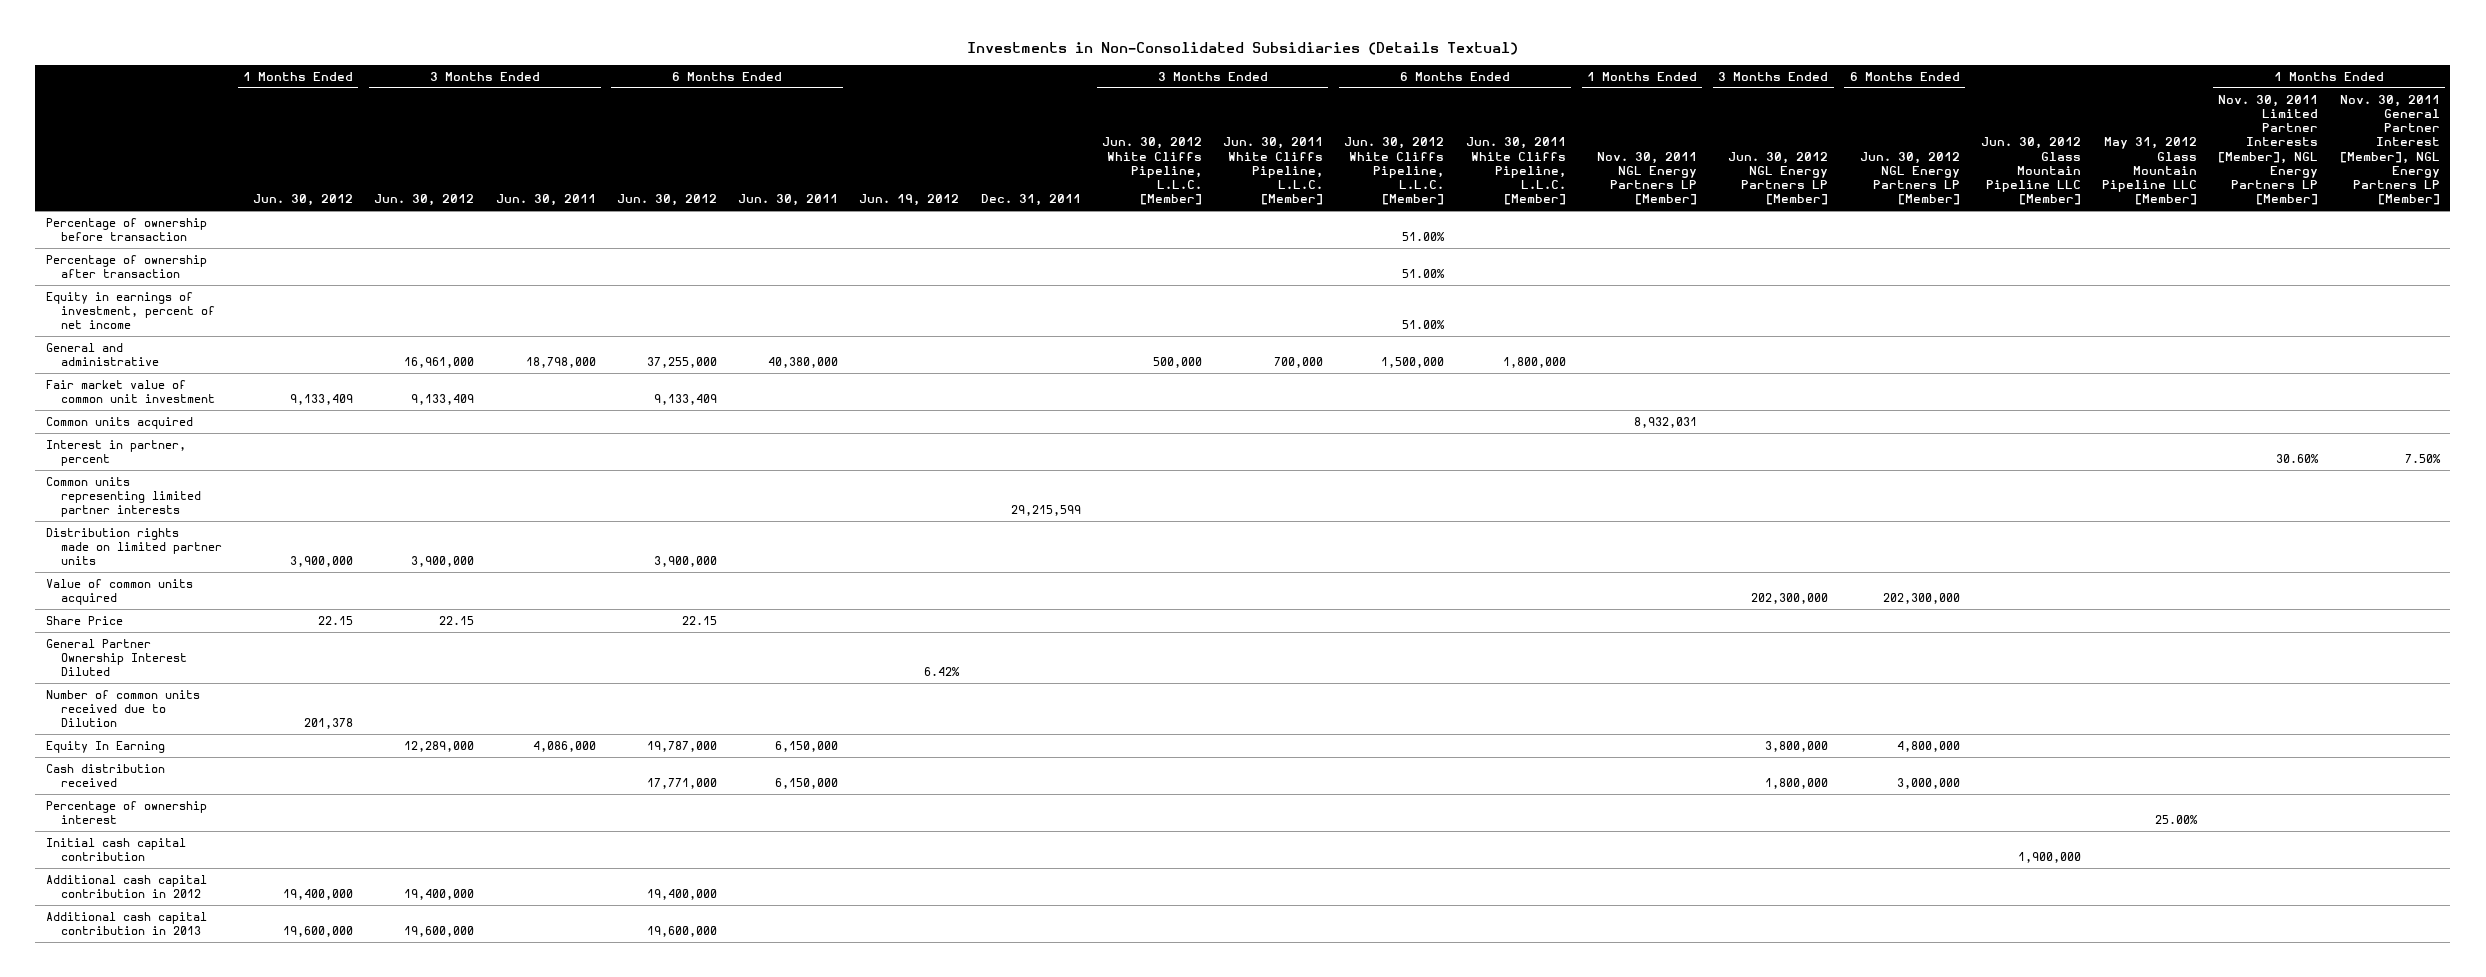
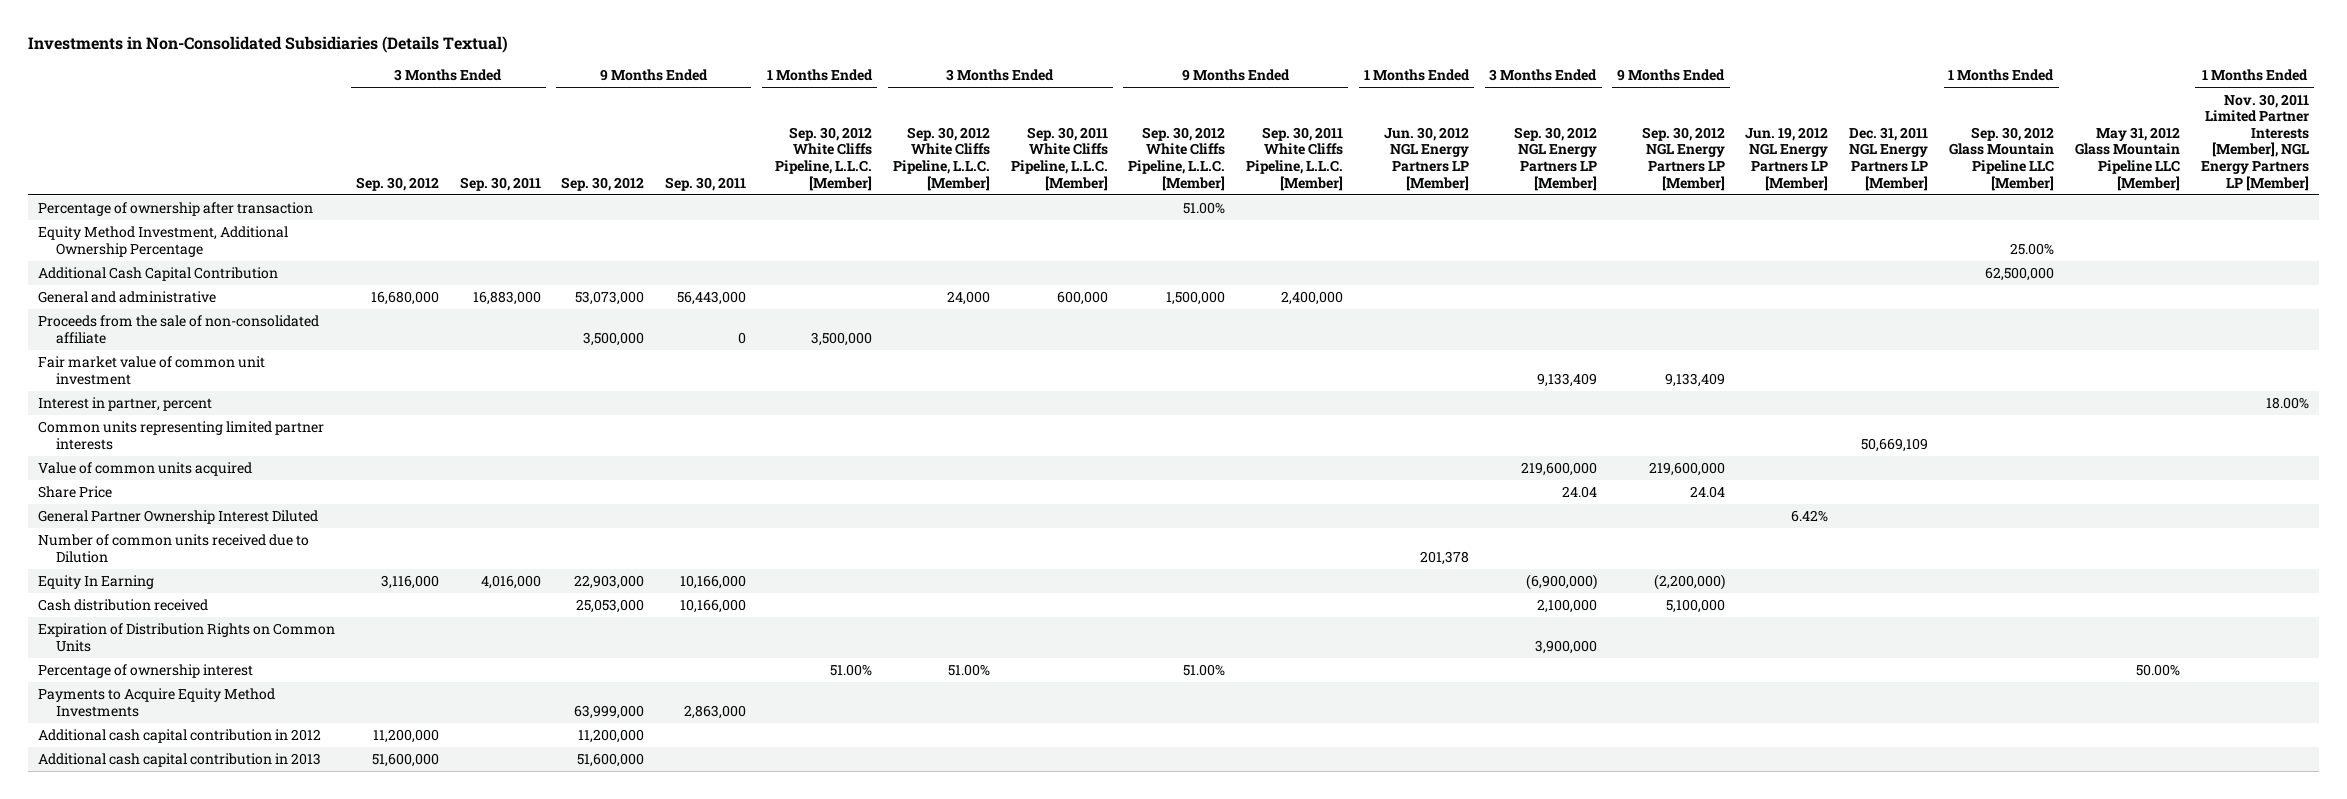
- | 1 Months Ended Jun. 30, 2012 | 3 Months Ended Jun. 30, 2012 | 3 Months Ended Jun. 30, 2011 | 6 Months Ended Jun. 30, 2012 | 6 Months Ended Jun. 30, 2011 | Jun. 19, 2012 | Dec. 31, 2011 | 3 Months Ended Jun. 30, 2012 White Cliffs Pipeline, L.L.C. [Member] | 3 Months Ended Jun. 30, 2011 White Cliffs Pipeline, L.L.C. [Member] | 6 Months Ended Jun. 30, 2012 White Cliffs Pipeline, L.L.C. [Member] | 6 Months Ended Jun. 30, 2011 White Cliffs Pipeline, L.L.C. [Member] | 1 Months Ended Nov. 30, 2011 NGL Energy Partners LP [Member] | 3 Months Ended Jun. 30, 2012 NGL Energy Partners LP [Member] | 6 Months Ended Jun. 30, 2012 NGL Energy Partners LP [Member] | Jun. 30, 2012 Glass Mountain Pipeline LLC [Member] | May 31, 2012 Glass Mountain Pipeline LLC [Member] | 1 Months Ended Nov. 30, 2011 Limited Partner Interests [Member], NGL Energy Partners LP [Member] | 1 Months Ended Nov. 30, 2011 General Partner Interest [Member], NGL Energy Partners LP [Member]
+ | 3 Months Ended Sep. 30, 2012 | 3 Months Ended Sep. 30, 2011 | 9 Months Ended Sep. 30, 2012 | 9 Months Ended Sep. 30, 2011 | 1 Months Ended Sep. 30, 2012 White Cliffs Pipeline, L.L.C. [Member] | 3 Months Ended Sep. 30, 2012 White Cliffs Pipeline, L.L.C. [Member] | 3 Months Ended Sep. 30, 2011 White Cliffs Pipeline, L.L.C. [Member] | 9 Months Ended Sep. 30, 2012 White Cliffs Pipeline, L.L.C. [Member] | 9 Months Ended Sep. 30, 2011 White Cliffs Pipeline, L.L.C. [Member] | 1 Months Ended Jun. 30, 2012 NGL Energy Partners LP [Member] | 3 Months Ended Sep. 30, 2012 NGL Energy Partners LP [Member] | 9 Months Ended Sep. 30, 2012 NGL Energy Partners LP [Member] | Jun. 19, 2012 NGL Energy Partners LP [Member] | Dec. 31, 2011 NGL Energy Partners LP [Member] | 1 Months Ended Sep. 30, 2012 Glass Mountain Pipeline LLC [Member] | May 31, 2012 Glass Mountain Pipeline LLC [Member] | 1 Months Ended Nov. 30, 2011 Limited Partner Interests [Member], NGL Energy Partners LP [Member]
- Percentage of ownership before transaction | | | | | | | | | | 51.00% | | | | | | | |
- Equity in earnings of investment, percent of net income | | | | | | | | | | 51.00% | | | | | | | |
+ Equity Method Investment, Additional Ownership Percentage | | | | | | | | | | | | | | | 25.00% | |
+ Additional Cash Capital Contribution | | | | | | | | | | | | | | | 62,500,000 | |
+ Proceeds from the sale of non-consolidated affiliate | | | 3,500,000 | 0 | 3,500,000 | | | | | | | | | | | |
- Common units acquired | | | | | | | | | | | | 8,932,031 | | | | | |
- Interest in partner, percent | | | | | | | | | | | | | | | | | 30.60% | 7.50%
+ Interest in partner, percent | | | | | | | | | | | | | | | | | 18.00%
- Distribution rights made on limited partner units | 3,900,000 | 3,900,000 | | 3,900,000 | | | | | | | | | | | | | |
- Percentage of ownership interest | | | | | | | | | | | | | | | | 25.00% | |
- Initial cash capital contribution | | | | | | | | | | | | | | | 1,900,000 | | |
+ Expiration of Distribution Rights on Common Units | | | | | | | | | | | 3,900,000 | | | | | |
+ Percentage of ownership interest | | | | | 51.00% | 51.00% | | 51.00% | | | | | | | | 50.00% |
+ Payments to Acquire Equity Method Investments | | | 63,999,000 | 2,863,000 | | | | | | | | | | | | |

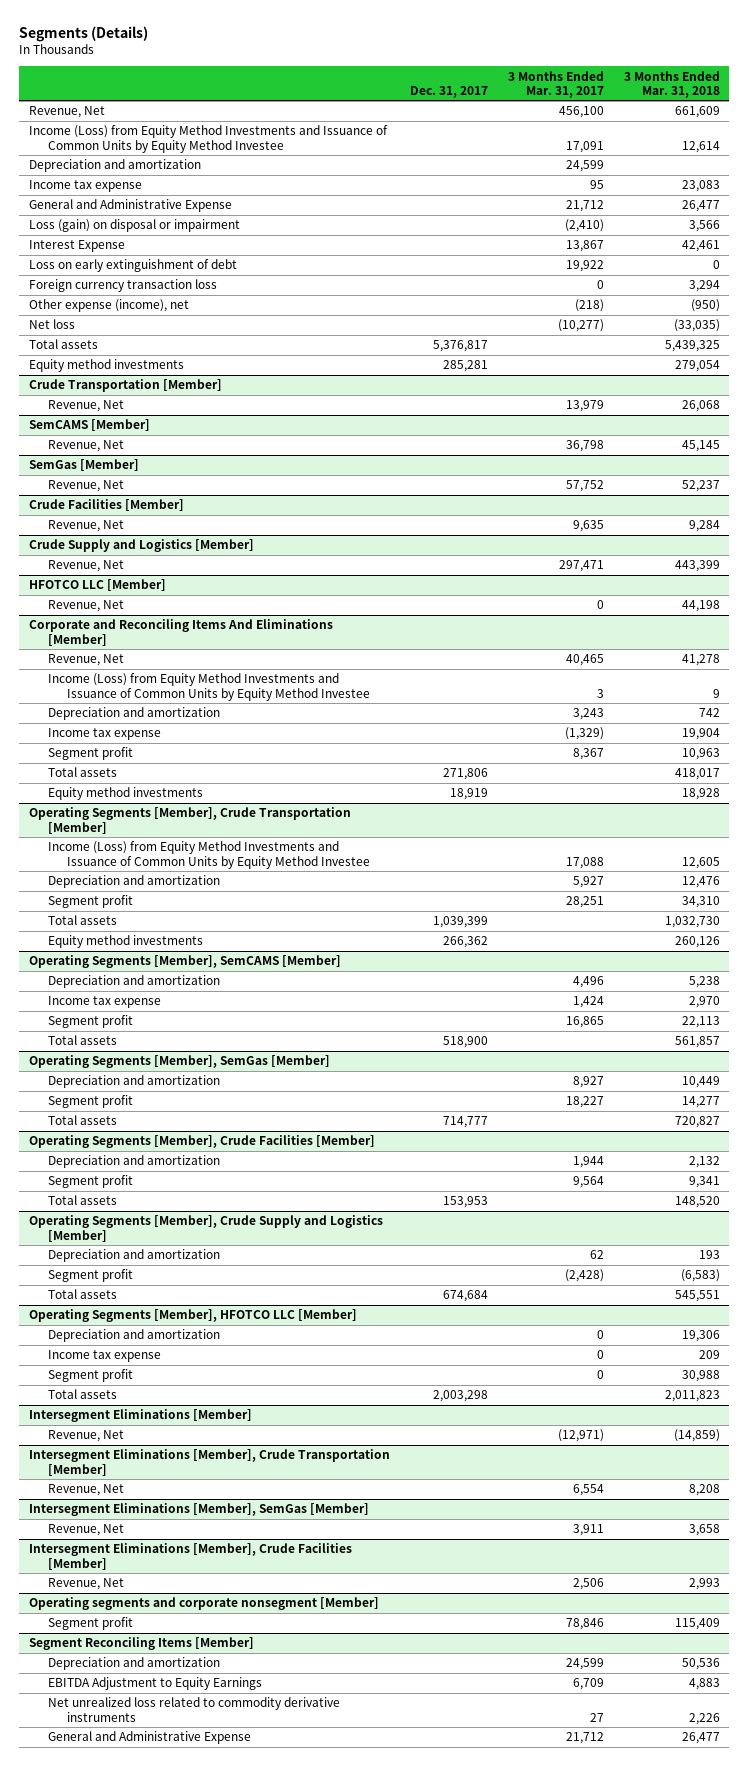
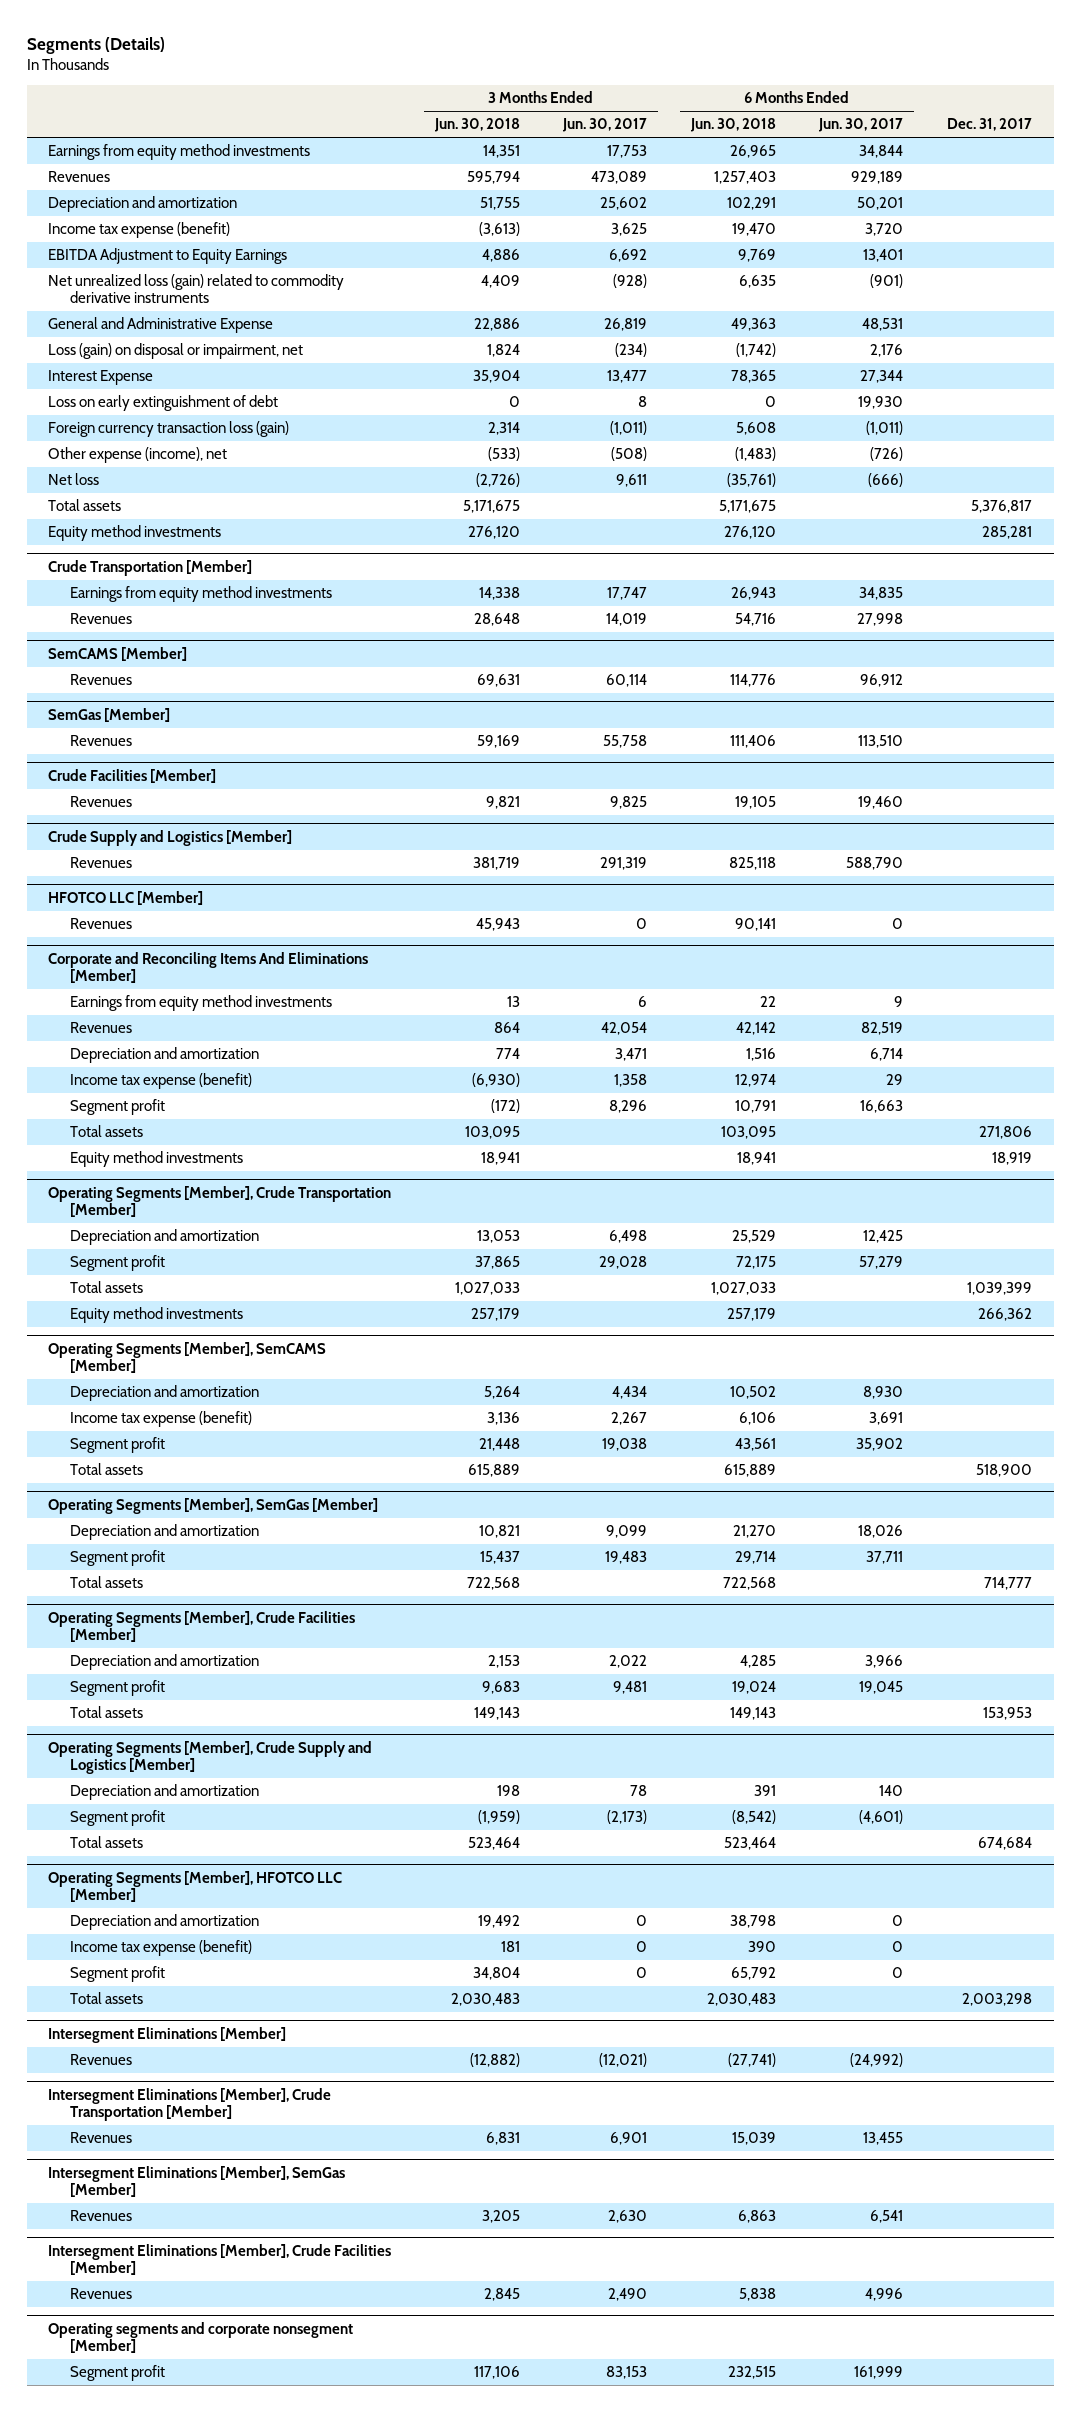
- | Dec. 31, 2017 | 3 Months Ended Mar. 31, 2017 | 3 Months Ended Mar. 31, 2018
+ | 3 Months Ended Jun. 30, 2018 | 3 Months Ended Jun. 30, 2017 | 6 Months Ended Jun. 30, 2018 | 6 Months Ended Jun. 30, 2017 | Dec. 31, 2017
- Revenue, Net | | 456,100 | 661,609
- Income (Loss) from Equity Method Investments and Issuance of Common Units by Equity Method Investee | | 17,091 | 12,614
+ Earnings from equity method investments | 14,351 | 17,753 | 26,965 | 34,844 |
+ Revenues | 595,794 | 473,089 | 1,257,403 | 929,189 |
- Income tax expense | | 95 | 23,083
+ Income tax expense (benefit) | (3,613) | 3,625 | 19,470 | 3,720 |
+ EBITDA Adjustment to Equity Earnings | 4,886 | 6,692 | 9,769 | 13,401 |
+ Net unrealized loss (gain) related to commodity derivative instruments | 4,409 | (928) | 6,635 | (901) |
- Loss (gain) on disposal or impairment | | (2,410) | 3,566
+ Loss (gain) on disposal or impairment, net | 1,824 | (234) | (1,742) | 2,176 |
- Foreign currency transaction loss | | 0 | 3,294
+ Foreign currency transaction loss (gain) | 2,314 | (1,011) | 5,608 | (1,011) |
@ Crude Transportation [Member]
- Revenue, Net | | 13,979 | 26,068
+ Earnings from equity method investments | 14,338 | 17,747 | 26,943 | 34,835 |
+ Revenues | 28,648 | 14,019 | 54,716 | 27,998 |
@ SemCAMS [Member]
- Revenue, Net | | 36,798 | 45,145
+ Revenues | 69,631 | 60,114 | 114,776 | 96,912 |
@ SemGas [Member]
- Revenue, Net | | 57,752 | 52,237
+ Revenues | 59,169 | 55,758 | 111,406 | 113,510 |
@ Crude Facilities [Member]
- Revenue, Net | | 9,635 | 9,284
+ Revenues | 9,821 | 9,825 | 19,105 | 19,460 |
@ Crude Supply and Logistics [Member]
- Revenue, Net | | 297,471 | 443,399
+ Revenues | 381,719 | 291,319 | 825,118 | 588,790 |
@ HFOTCO LLC [Member]
- Revenue, Net | | 0 | 44,198
+ Revenues | 45,943 | 0 | 90,141 | 0 |
@ Corporate and Reconciling Items And Eliminations [Member]
- Revenue, Net | | 40,465 | 41,278
- Income (Loss) from Equity Method Investments and Issuance of Common Units by Equity Method Investee | | 3 | 9
+ Earnings from equity method investments | 13 | 6 | 22 | 9 |
+ Revenues | 864 | 42,054 | 42,142 | 82,519 |
- Income tax expense | | (1,329) | 19,904
+ Income tax expense (benefit) | (6,930) | 1,358 | 12,974 | 29 |
@ Operating Segments [Member], Crude Transportation [Member]
- Income (Loss) from Equity Method Investments and Issuance of Common Units by Equity Method Investee | | 17,088 | 12,605
@ Operating Segments [Member], SemCAMS [Member]
- Income tax expense | | 1,424 | 2,970
+ Income tax expense (benefit) | 3,136 | 2,267 | 6,106 | 3,691 |
@ Operating Segments [Member], HFOTCO LLC [Member]
- Income tax expense | | 0 | 209
+ Income tax expense (benefit) | 181 | 0 | 390 | 0 |
@ Intersegment Eliminations [Member]
- Revenue, Net | | (12,971) | (14,859)
+ Revenues | (12,882) | (12,021) | (27,741) | (24,992) |
@ Intersegment Eliminations [Member], Crude Transportation [Member]
- Revenue, Net | | 6,554 | 8,208
+ Revenues | 6,831 | 6,901 | 15,039 | 13,455 |
@ Intersegment Eliminations [Member], SemGas [Member]
- Revenue, Net | | 3,911 | 3,658
+ Revenues | 3,205 | 2,630 | 6,863 | 6,541 |
@ Intersegment Eliminations [Member], Crude Facilities [Member]
- Revenue, Net | | 2,506 | 2,993
+ Revenues | 2,845 | 2,490 | 5,838 | 4,996 |
- Segment Reconciling Items [Member]
- Depreciation and amortization | | 24,599 | 50,536
- EBITDA Adjustment to Equity Earnings | | 6,709 | 4,883
- Net unrealized loss related to commodity derivative instruments | | 27 | 2,226
- General and Administrative Expense | | 21,712 | 26,477

